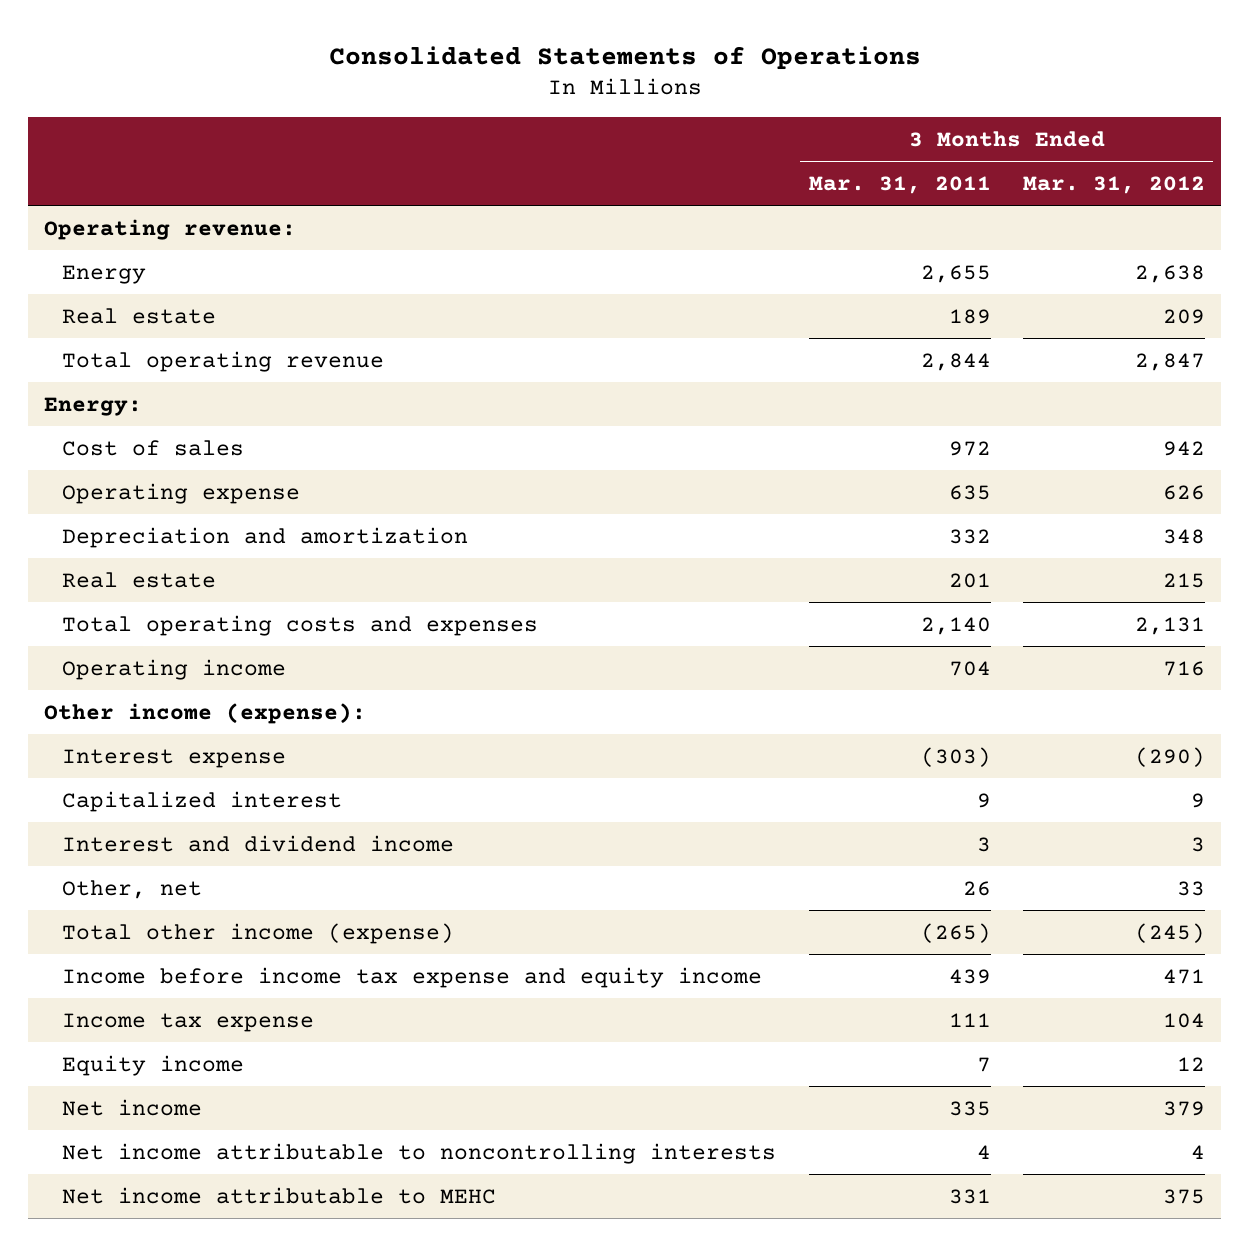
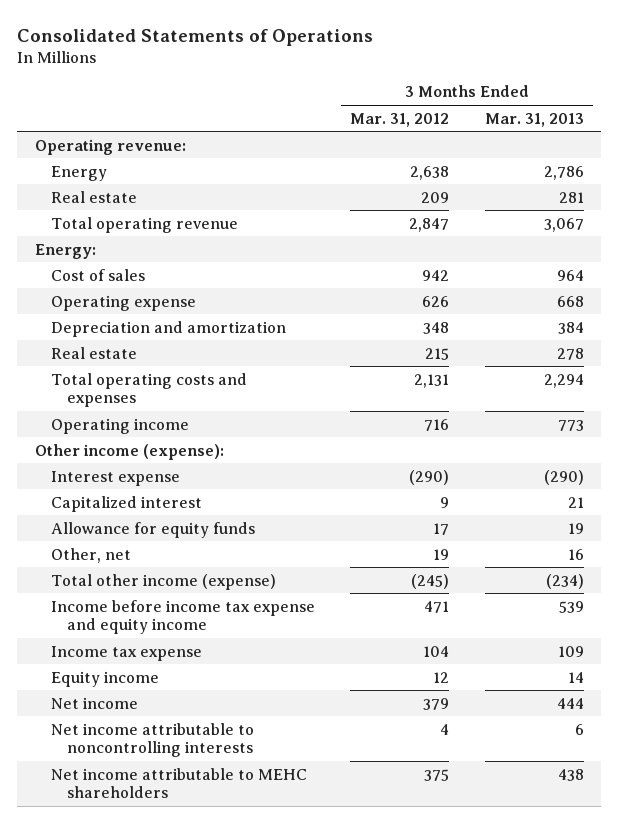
- | 3 Months Ended Mar. 31, 2011 | 3 Months Ended Mar. 31, 2012
+ | 3 Months Ended Mar. 31, 2012 | 3 Months Ended Mar. 31, 2013
- Interest and dividend income | 3 | 3
- Other, net | 26 | 33
+ Allowance for equity funds | 17 | 19
+ Other, net | 19 | 16
- Net income attributable to MEHC | 331 | 375
+ Net income attributable to MEHC shareholders | 375 | 438

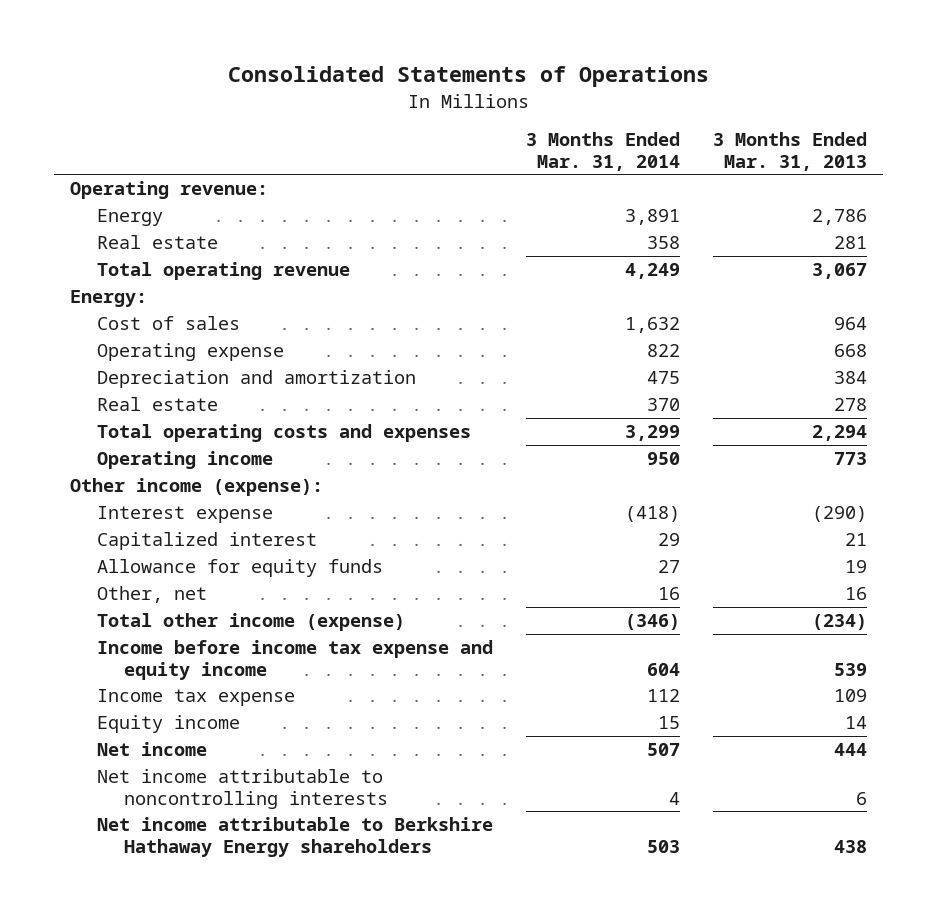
- | 3 Months Ended Mar. 31, 2012 | 3 Months Ended Mar. 31, 2013
+ | 3 Months Ended Mar. 31, 2014 | 3 Months Ended Mar. 31, 2013
- Net income attributable to MEHC shareholders | 375 | 438
+ Net income attributable to Berkshire Hathaway Energy shareholders | 503 | 438

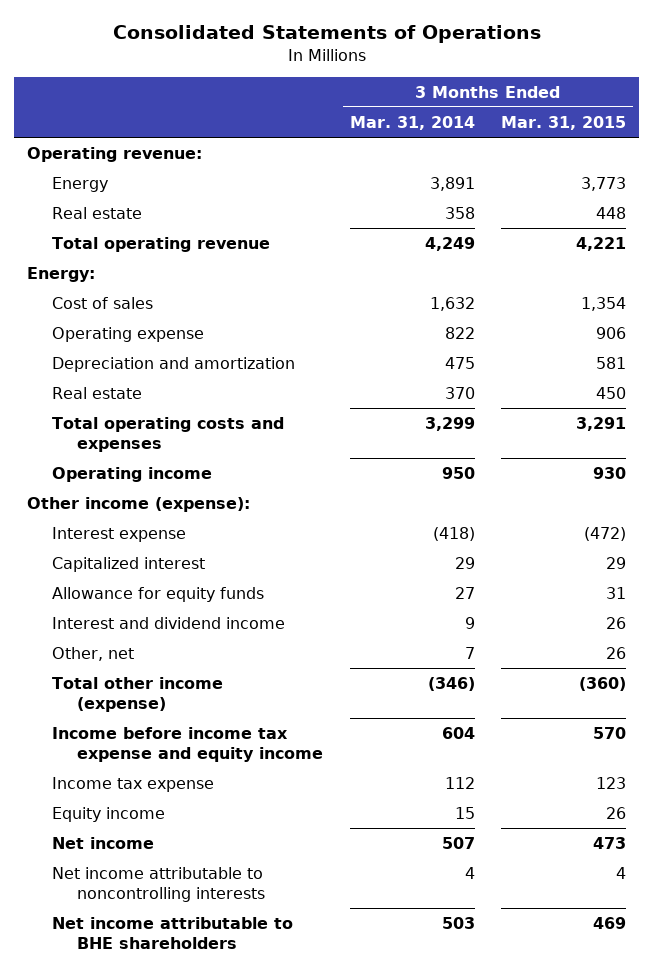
- | 3 Months Ended Mar. 31, 2014 | 3 Months Ended Mar. 31, 2013
+ | 3 Months Ended Mar. 31, 2014 | 3 Months Ended Mar. 31, 2015
- Other, net | 16 | 16
+ Interest and dividend income | 9 | 26
+ Other, net | 7 | 26
- Net income attributable to Berkshire Hathaway Energy shareholders | 503 | 438
+ Net income attributable to BHE shareholders | 503 | 469

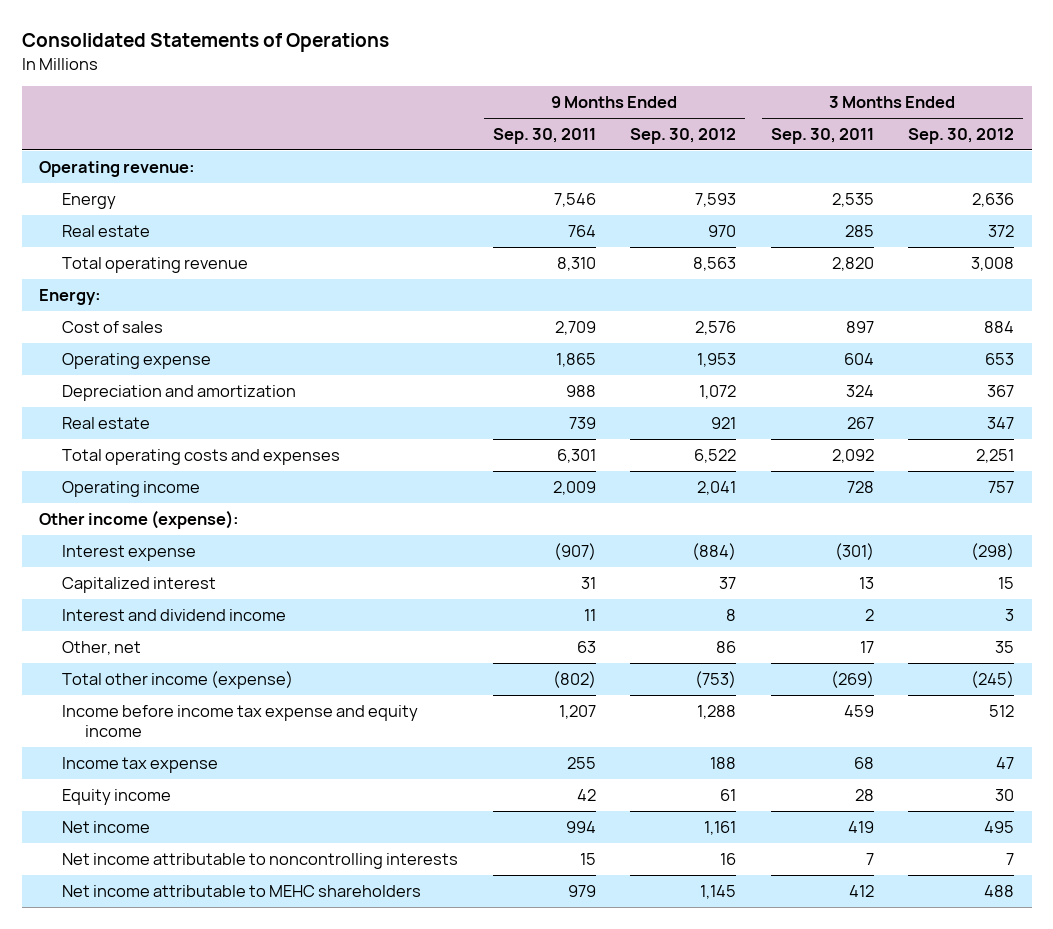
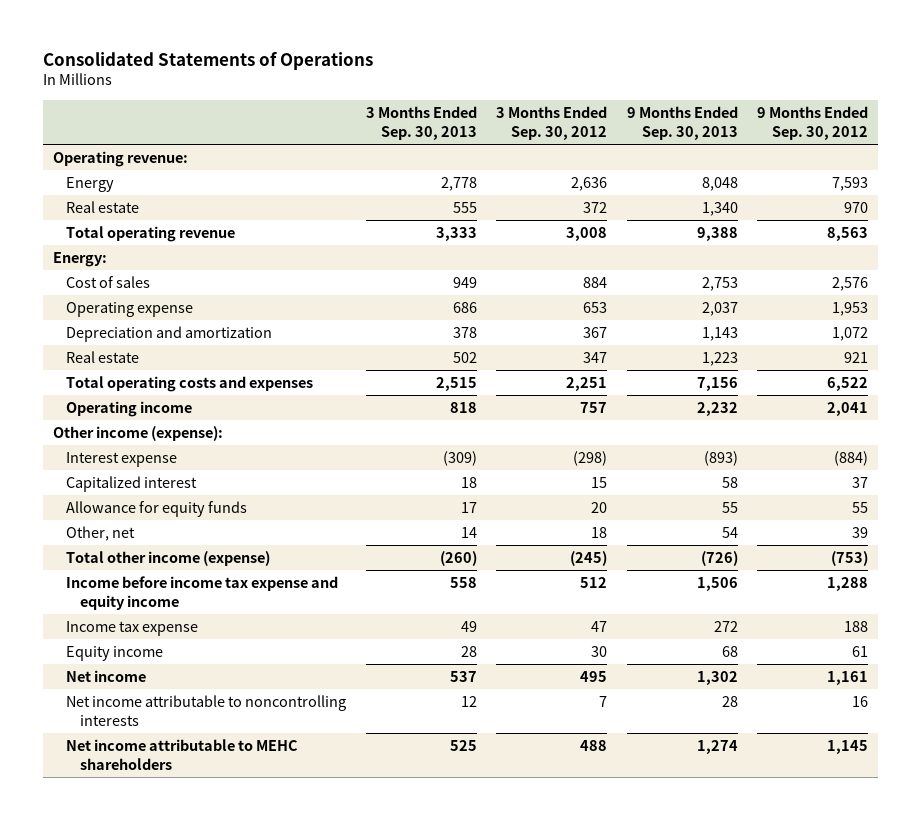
- | 9 Months Ended Sep. 30, 2011 | 9 Months Ended Sep. 30, 2012 | 3 Months Ended Sep. 30, 2011 | 3 Months Ended Sep. 30, 2012
+ | 3 Months Ended Sep. 30, 2013 | 3 Months Ended Sep. 30, 2012 | 9 Months Ended Sep. 30, 2013 | 9 Months Ended Sep. 30, 2012
- Interest and dividend income | 11 | 8 | 2 | 3
- Other, net | 63 | 86 | 17 | 35
+ Allowance for equity funds | 17 | 20 | 55 | 55
+ Other, net | 14 | 18 | 54 | 39

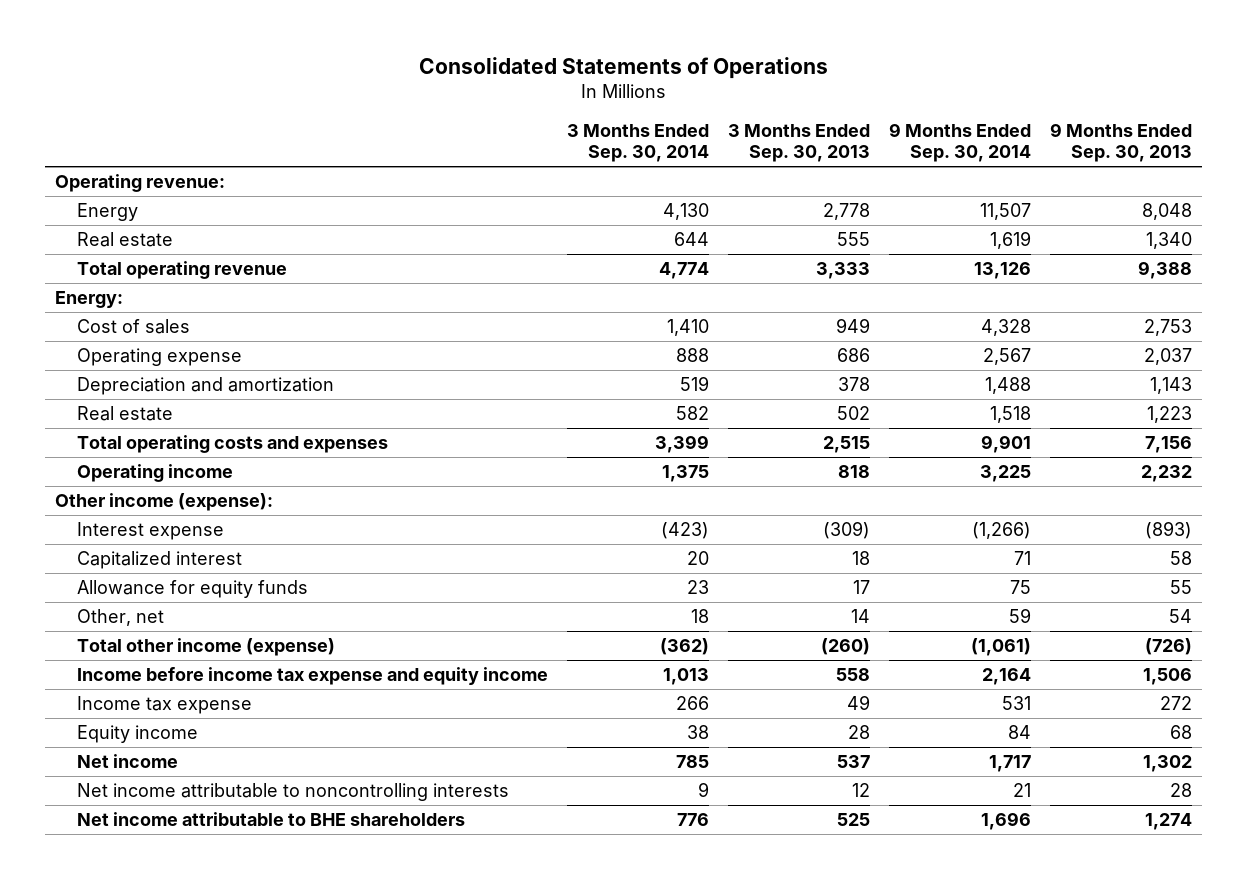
- | 3 Months Ended Sep. 30, 2013 | 3 Months Ended Sep. 30, 2012 | 9 Months Ended Sep. 30, 2013 | 9 Months Ended Sep. 30, 2012
+ | 3 Months Ended Sep. 30, 2014 | 3 Months Ended Sep. 30, 2013 | 9 Months Ended Sep. 30, 2014 | 9 Months Ended Sep. 30, 2013
- Net income attributable to MEHC shareholders | 525 | 488 | 1,274 | 1,145
+ Net income attributable to BHE shareholders | 776 | 525 | 1,696 | 1,274

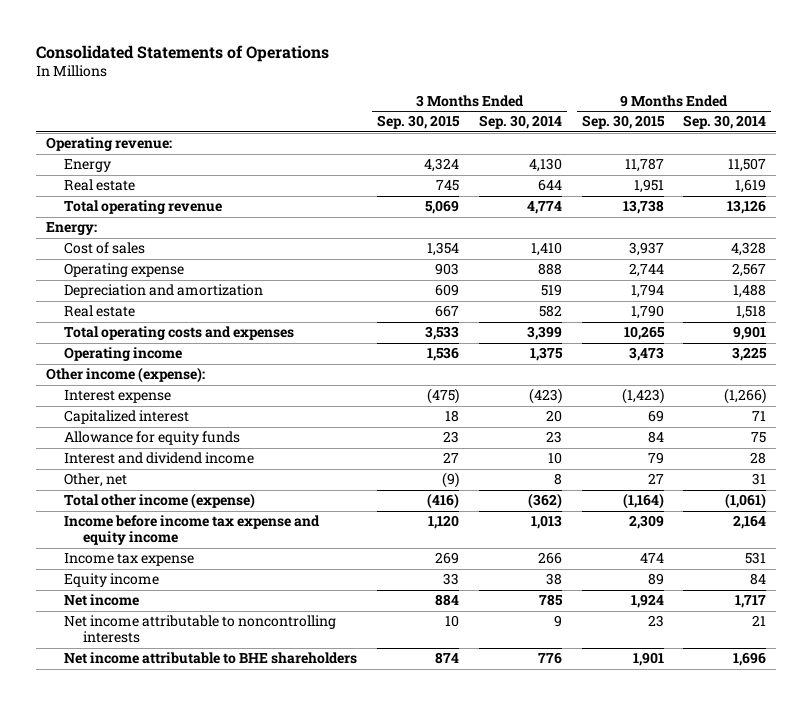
- | 3 Months Ended Sep. 30, 2014 | 3 Months Ended Sep. 30, 2013 | 9 Months Ended Sep. 30, 2014 | 9 Months Ended Sep. 30, 2013
+ | 3 Months Ended Sep. 30, 2015 | 3 Months Ended Sep. 30, 2014 | 9 Months Ended Sep. 30, 2015 | 9 Months Ended Sep. 30, 2014
- Other, net | 18 | 14 | 59 | 54
+ Interest and dividend income | 27 | 10 | 79 | 28
+ Other, net | (9) | 8 | 27 | 31

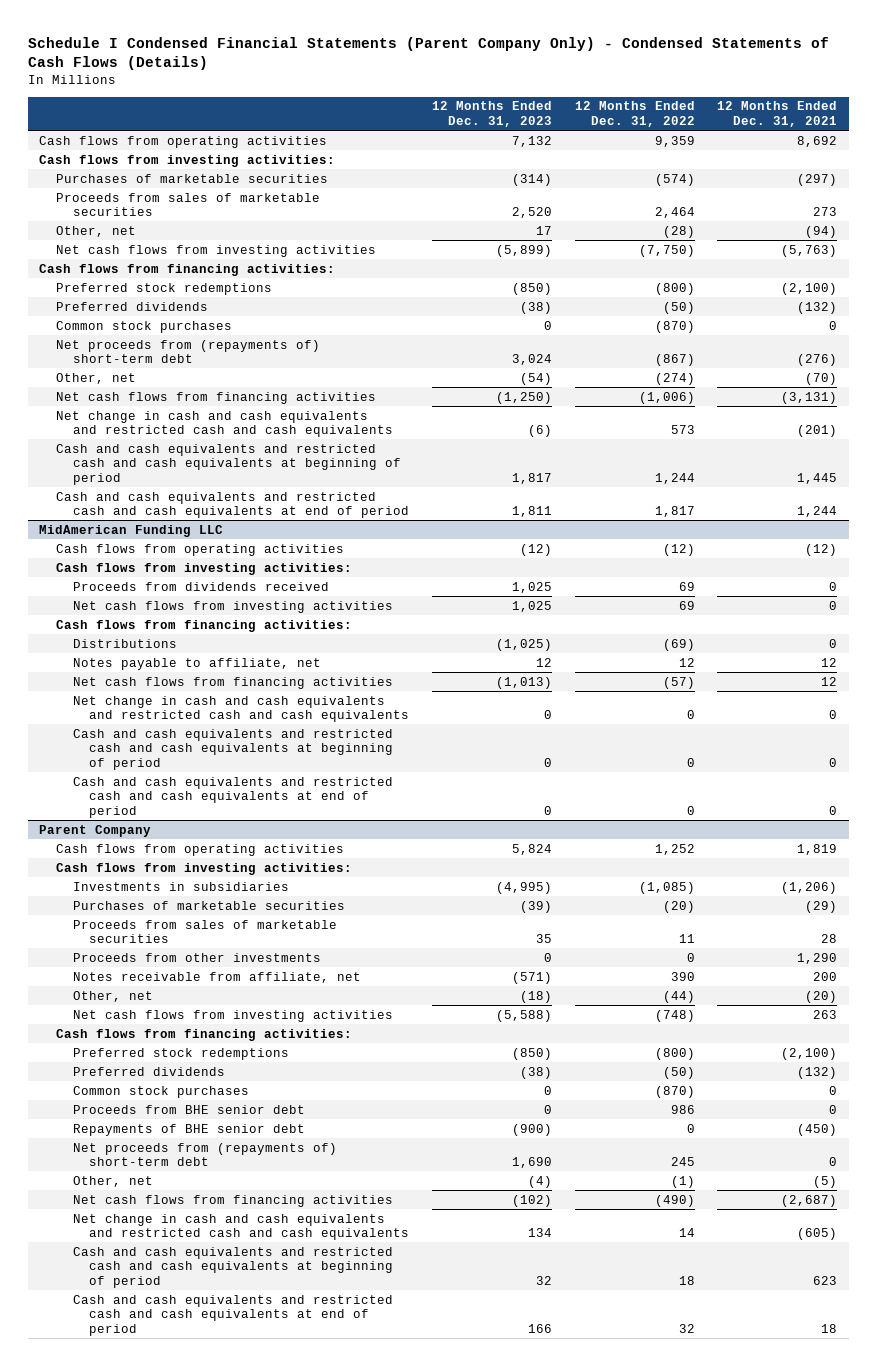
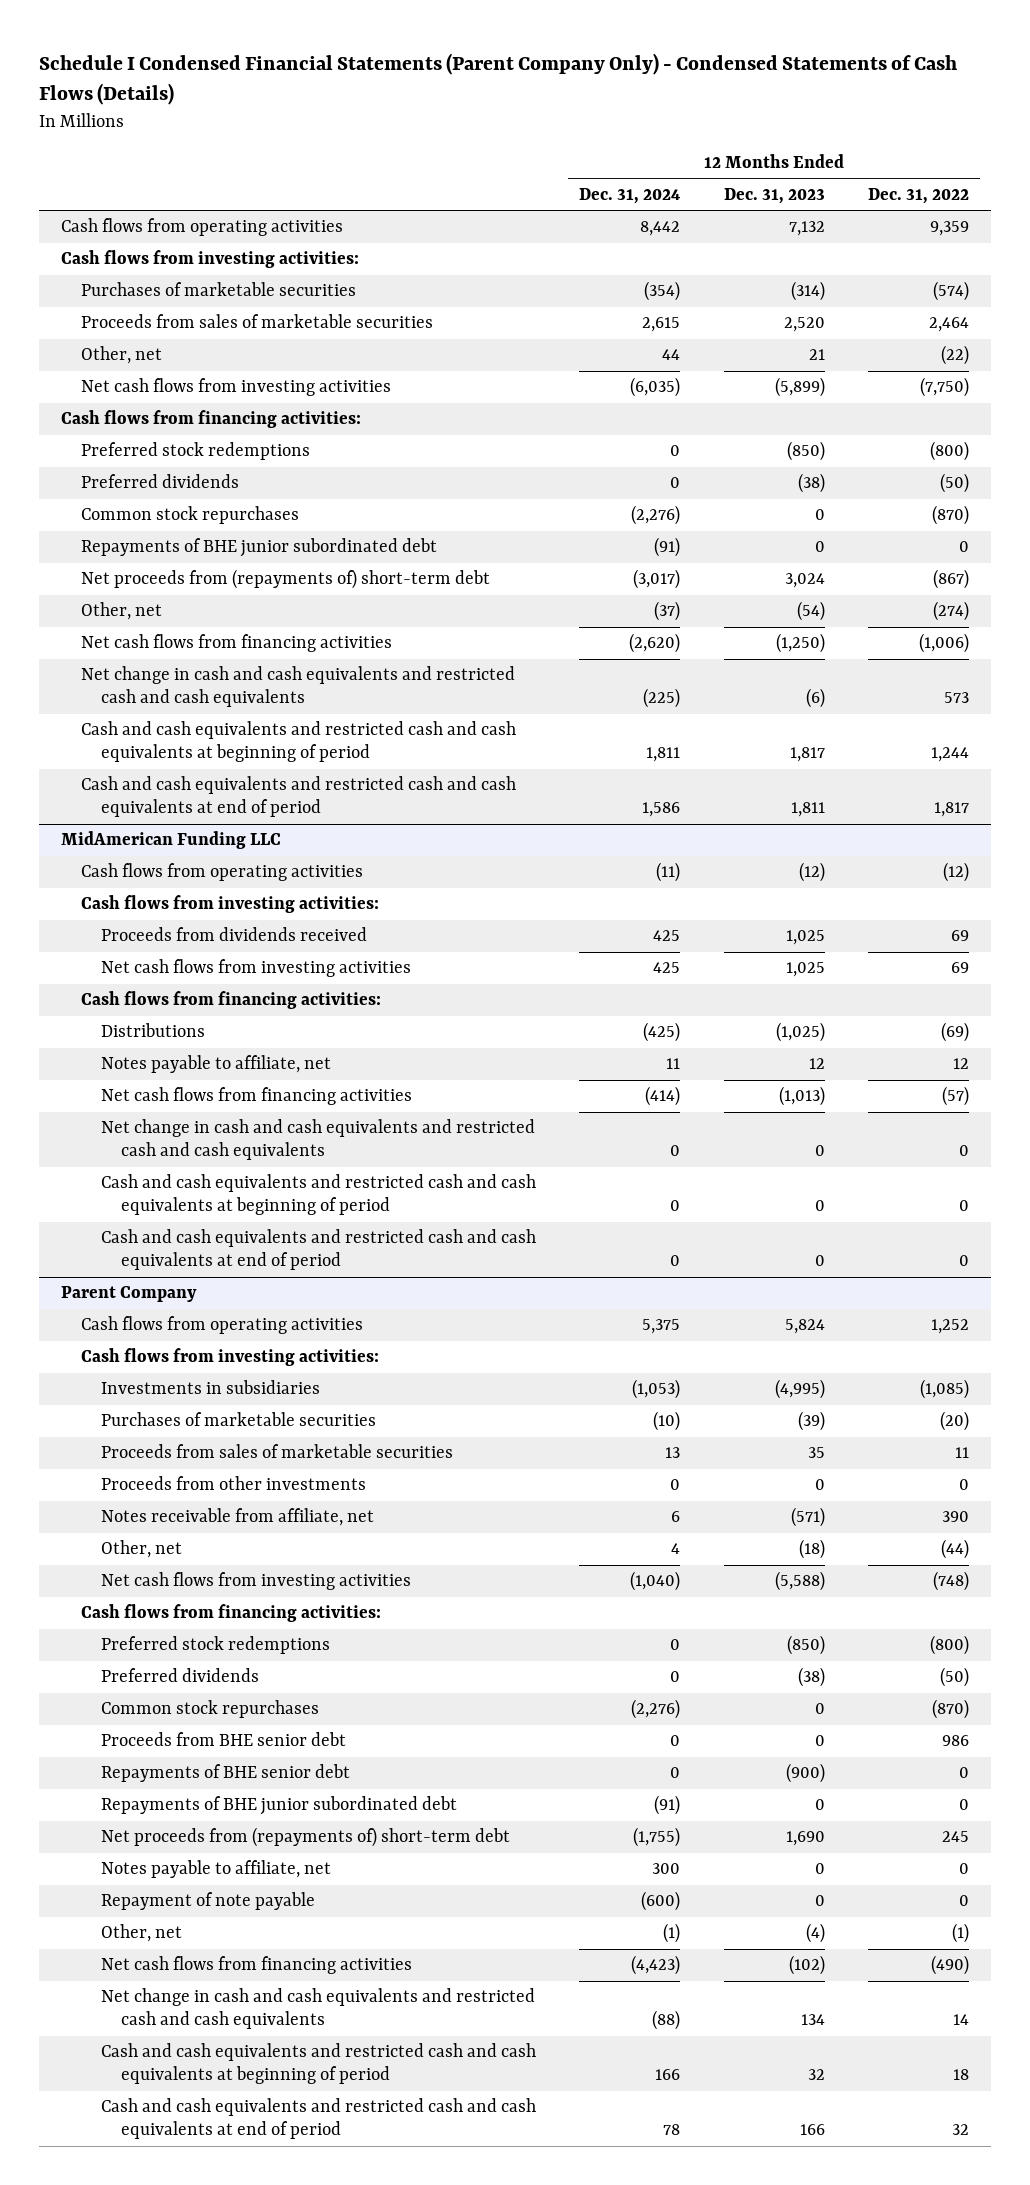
- | 12 Months Ended Dec. 31, 2023 | 12 Months Ended Dec. 31, 2022 | 12 Months Ended Dec. 31, 2021
+ | 12 Months Ended Dec. 31, 2024 | 12 Months Ended Dec. 31, 2023 | 12 Months Ended Dec. 31, 2022
- Other, net | 17 | (28) | (94)
+ Other, net | 44 | 21 | (22)
- Common stock purchases | 0 | (870) | 0
+ Common stock repurchases | (2,276) | 0 | (870)
+ Repayments of BHE junior subordinated debt | (91) | 0 | 0
@ Parent Company
- Common stock purchases | 0 | (870) | 0
+ Common stock repurchases | (2,276) | 0 | (870)
+ Repayments of BHE junior subordinated debt | (91) | 0 | 0
+ Notes payable to affiliate, net | 300 | 0 | 0
+ Repayment of note payable | (600) | 0 | 0

